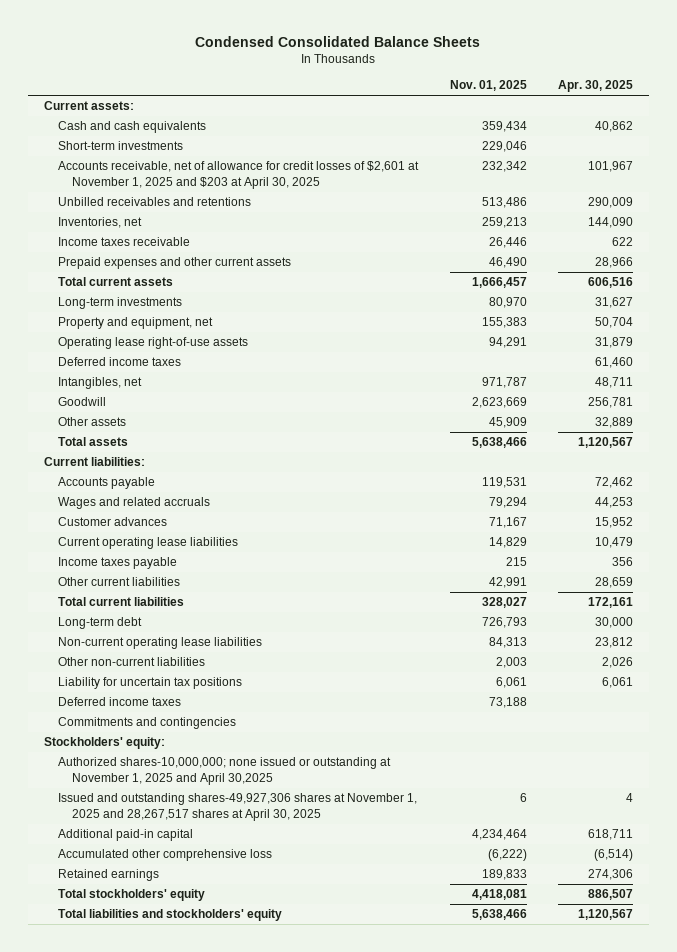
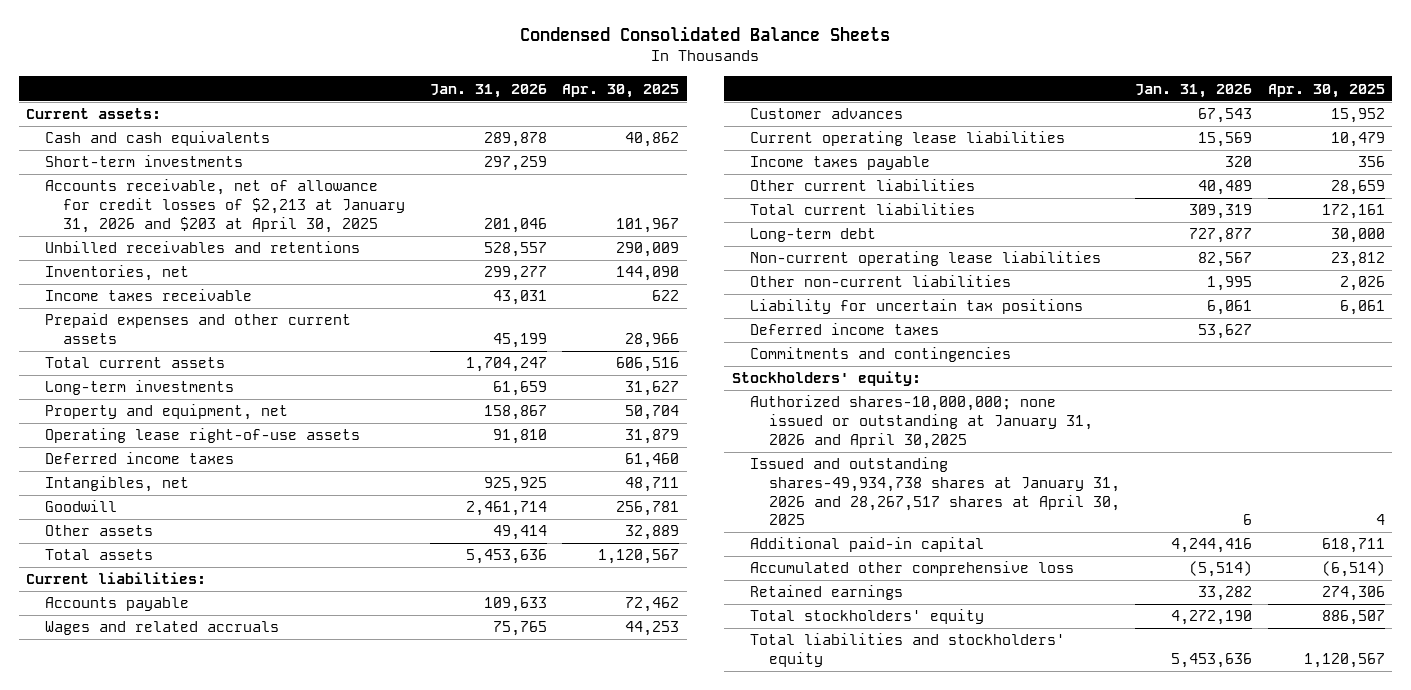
- | Nov. 01, 2025 | Apr. 30, 2025
+ | Jan. 31, 2026 | Apr. 30, 2025
- Accounts receivable, net of allowance for credit losses of $2,601 at November 1, 2025 and $203 at April 30, 2025 | 232,342 | 101,967
+ Accounts receivable, net of allowance for credit losses of $2,213 at January 31, 2026 and $203 at April 30, 2025 | 201,046 | 101,967
- Authorized shares-10,000,000; none issued or outstanding at November 1, 2025 and April 30,2025
- Issued and outstanding shares-49,927,306 shares at November 1, 2025 and 28,267,517 shares at April 30, 2025 | 6 | 4
+ Authorized shares-10,000,000; none issued or outstanding at January 31, 2026 and April 30,2025
+ Issued and outstanding shares-49,934,738 shares at January 31, 2026 and 28,267,517 shares at April 30, 2025 | 6 | 4

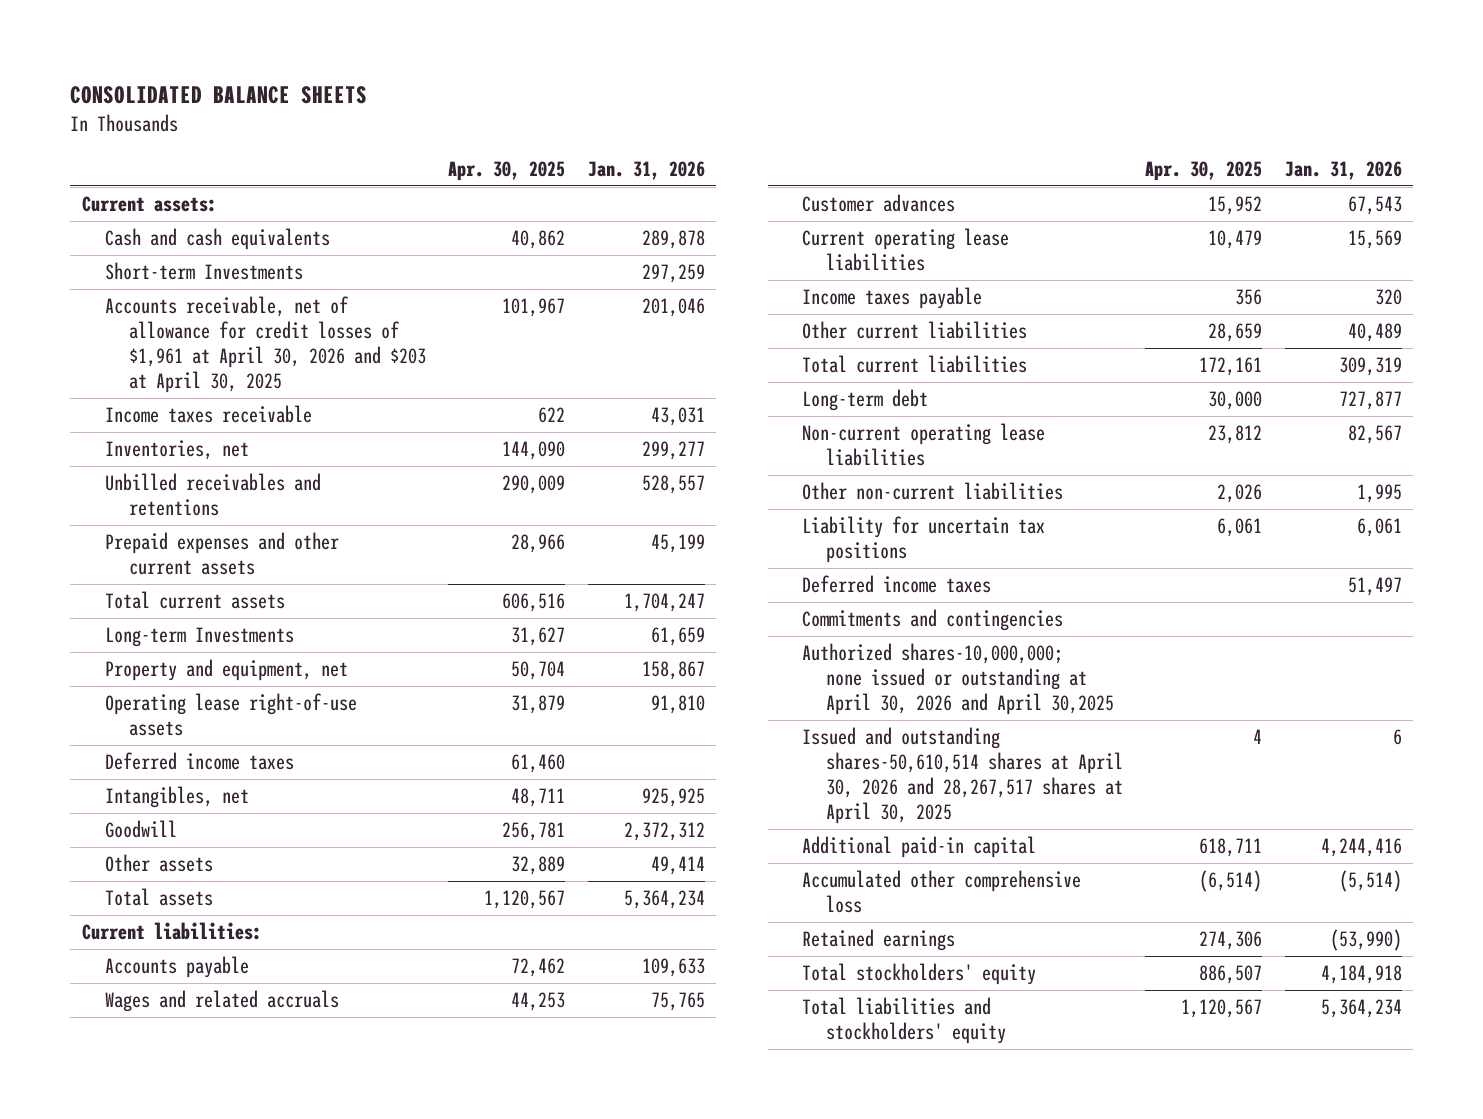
- Condensed Consolidated Balance Sheets
+ CONSOLIDATED BALANCE SHEETS
- | Jan. 31, 2026 | Apr. 30, 2025
+ | Apr. 30, 2025 | Jan. 31, 2026
- Short-term investments | 297,259 |
- Accounts receivable, net of allowance for credit losses of $2,213 at January 31, 2026 and $203 at April 30, 2025 | 201,046 | 101,967
+ Short-term Investments | | 297,259
+ Accounts receivable, net of allowance for credit losses of $1,961 at April 30, 2026 and $203 at April 30, 2025 | 101,967 | 201,046
moved down: Inventories, net | 144,090 | 299,277
moved down: Unbilled receivables and retentions | 290,009 | 528,557
- Long-term investments | 61,659 | 31,627
+ Long-term Investments | 31,627 | 61,659
- Goodwill | 2,461,714 | 256,781
+ Goodwill | 256,781 | 2,372,312
- Total assets | 5,453,636 | 1,120,567
+ Total assets | 1,120,567 | 5,364,234
- Deferred income taxes | 53,627 |
+ Deferred income taxes | | 51,497
- Stockholders' equity:
- Authorized shares-10,000,000; none issued or outstanding at January 31, 2026 and April 30,2025
- Issued and outstanding shares-49,934,738 shares at January 31, 2026 and 28,267,517 shares at April 30, 2025 | 6 | 4
+ Authorized shares-10,000,000; none issued or outstanding at April 30, 2026 and April 30,2025
+ Issued and outstanding shares-50,610,514 shares at April 30, 2026 and 28,267,517 shares at April 30, 2025 | 4 | 6
- Retained earnings | 33,282 | 274,306
- Total stockholders' equity | 4,272,190 | 886,507
- Total liabilities and stockholders' equity | 5,453,636 | 1,120,567
+ Retained earnings | 274,306 | (53,990)
+ Total stockholders' equity | 886,507 | 4,184,918
+ Total liabilities and stockholders' equity | 1,120,567 | 5,364,234

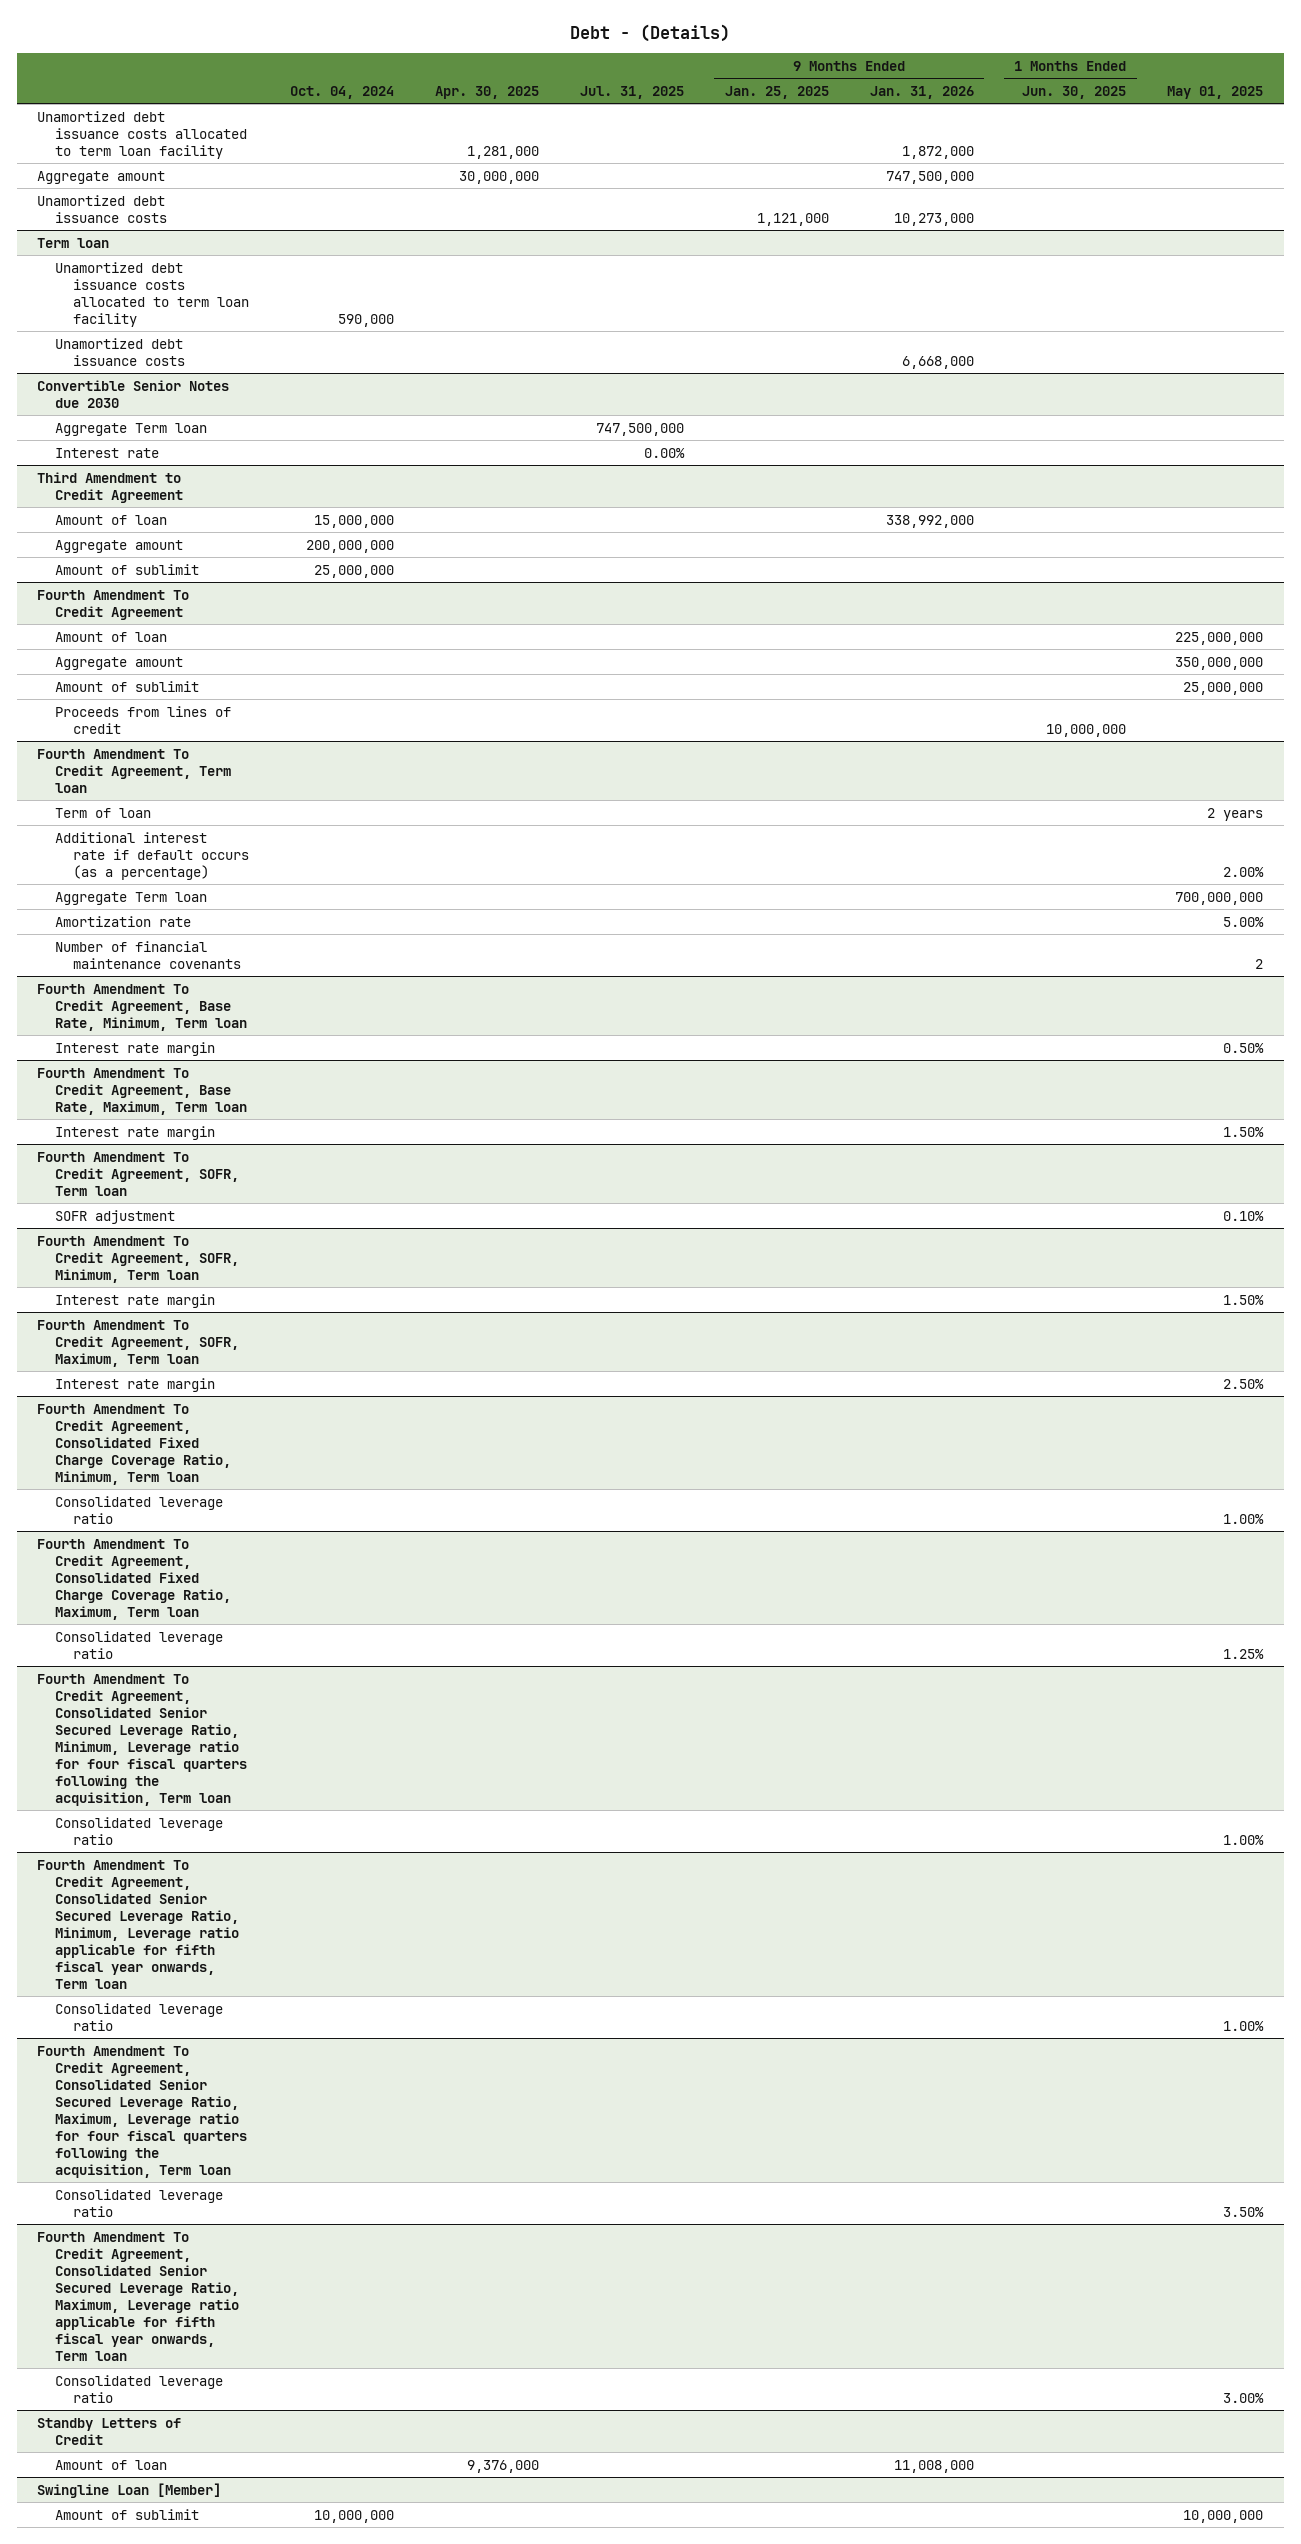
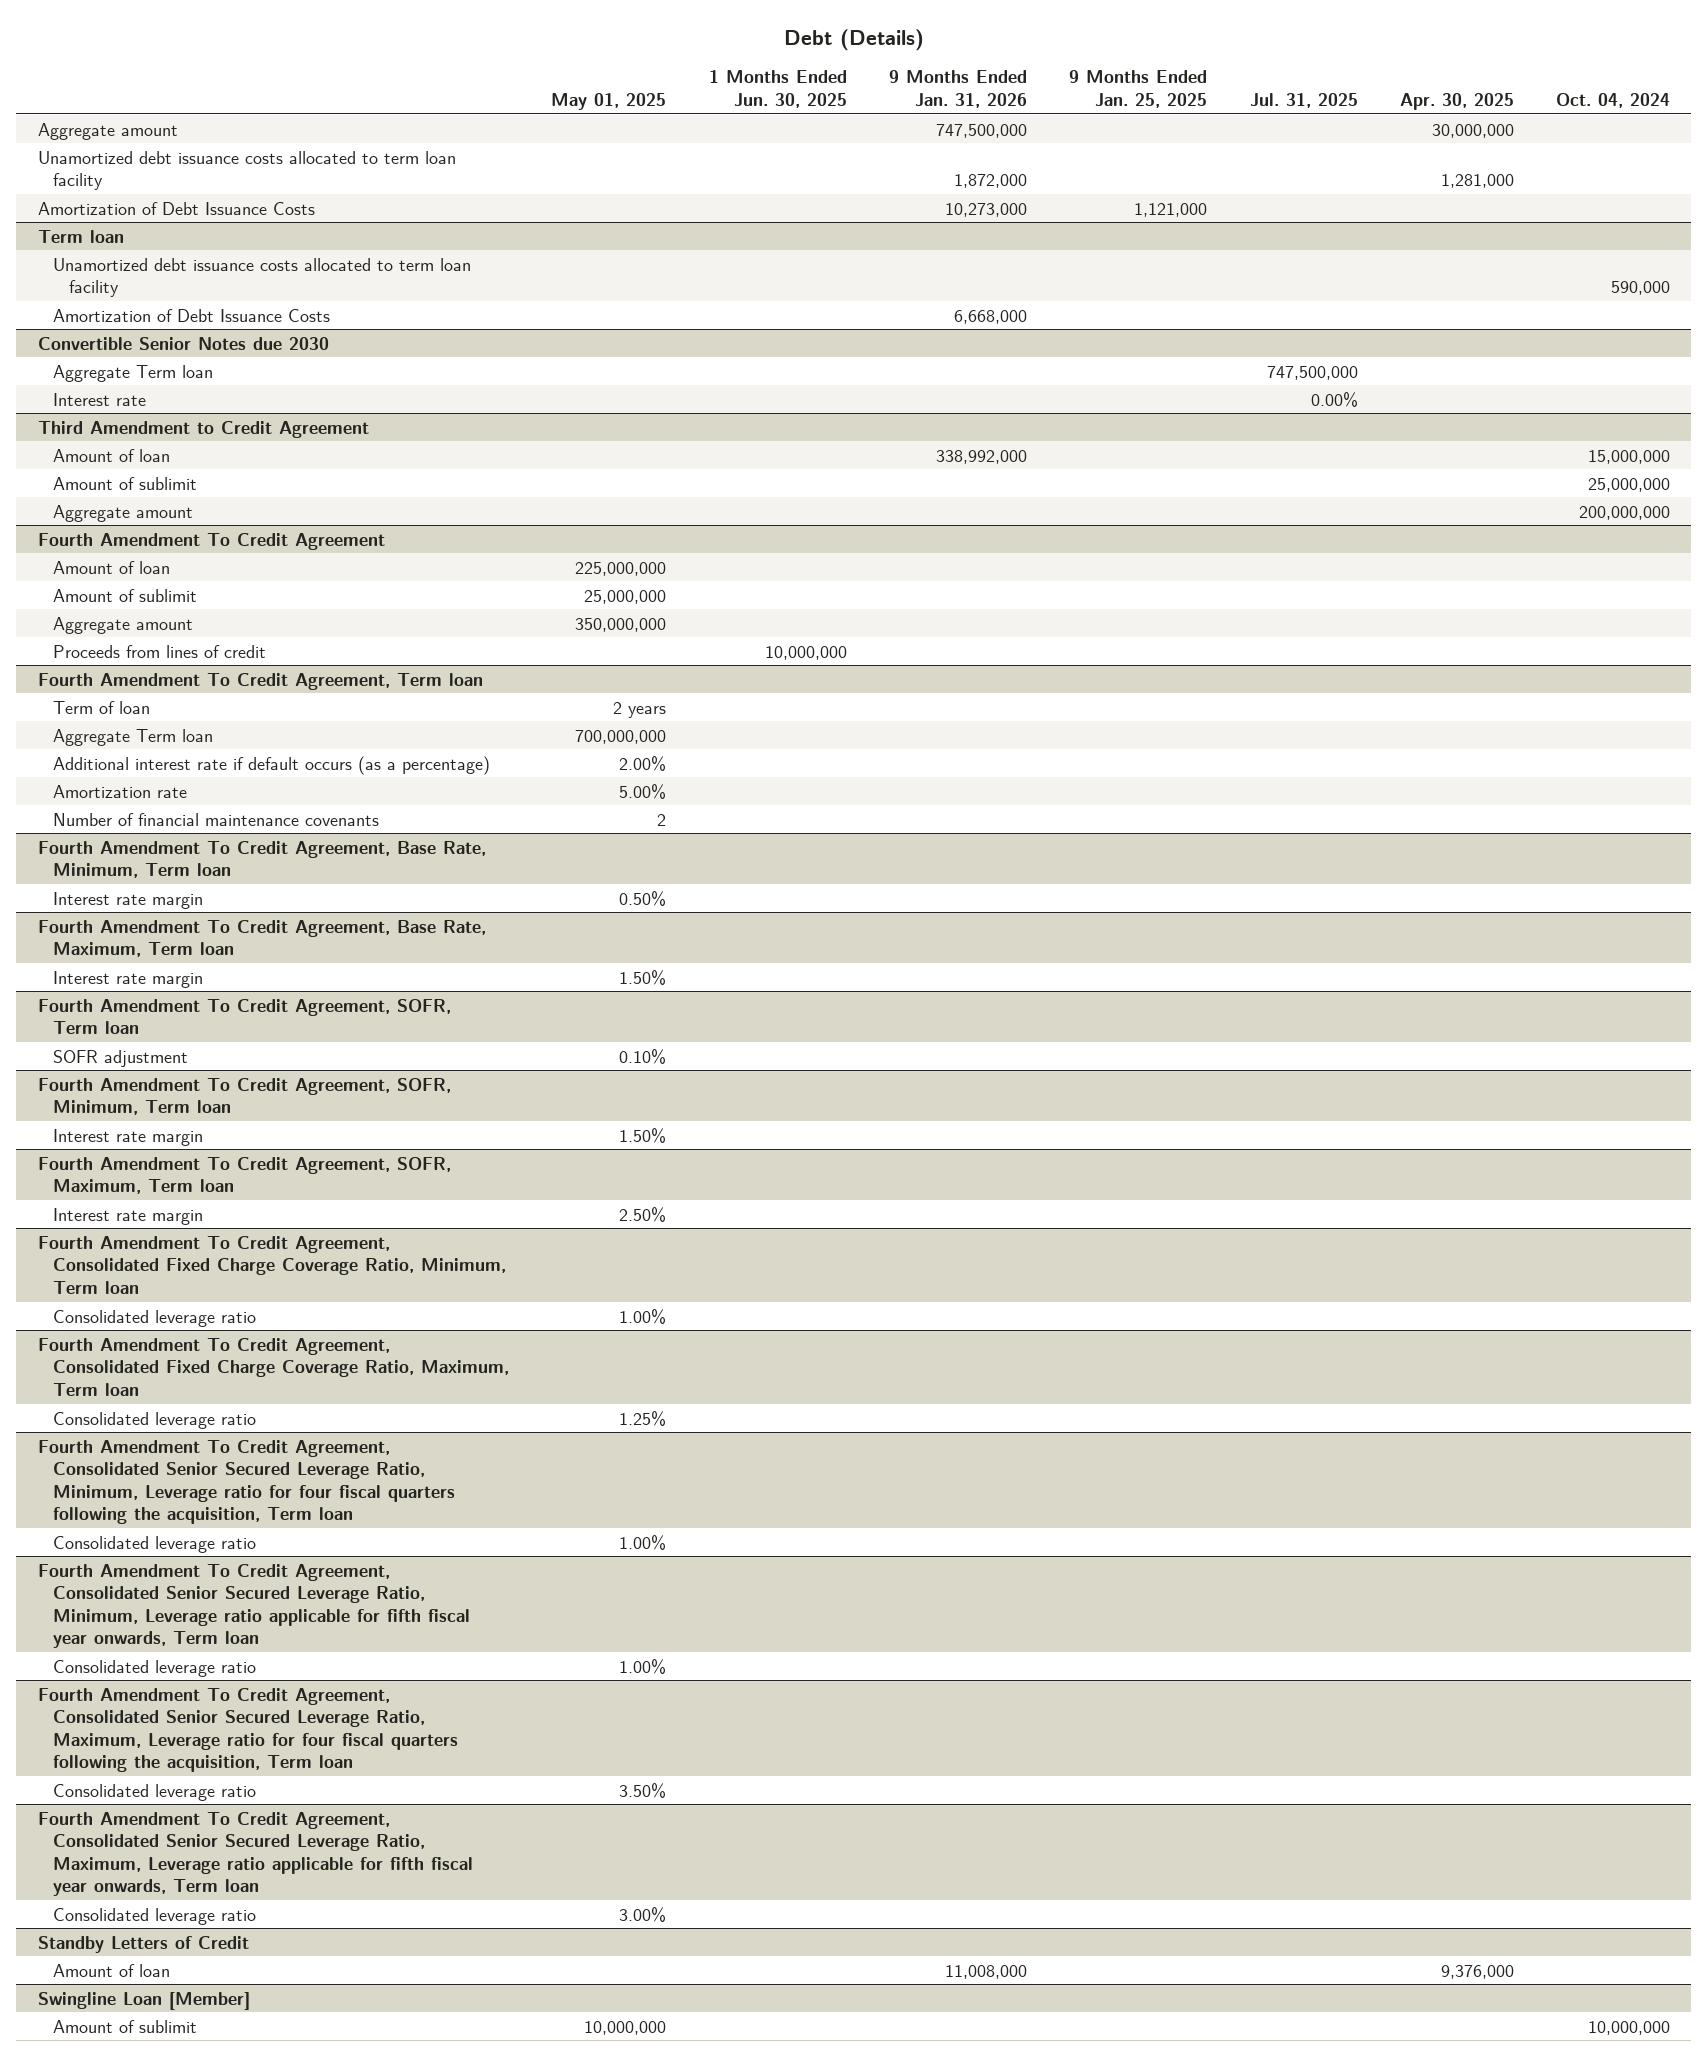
- Debt - (Details)
+ Debt (Details)
- | Oct. 04, 2024 | Apr. 30, 2025 | Jul. 31, 2025 | 9 Months Ended Jan. 25, 2025 | 9 Months Ended Jan. 31, 2026 | 1 Months Ended Jun. 30, 2025 | May 01, 2025
+ | May 01, 2025 | 1 Months Ended Jun. 30, 2025 | 9 Months Ended Jan. 31, 2026 | 9 Months Ended Jan. 25, 2025 | Jul. 31, 2025 | Apr. 30, 2025 | Oct. 04, 2024
- Unamortized debt issuance costs | | | | 1,121,000 | 10,273,000 | |
moved down: Unamortized debt issuance costs allocated to term loan facility | | | 1,872,000 | | | 1,281,000 |
+ Amortization of Debt Issuance Costs | | | 10,273,000 | 1,121,000 | | |
@ Term loan
- Unamortized debt issuance costs | | | | | 6,668,000 | |
+ Amortization of Debt Issuance Costs | | | 6,668,000 | | | |
@ Third Amendment to Credit Agreement
moved down: Aggregate amount | | | | | | | 200,000,000
@ Fourth Amendment To Credit Agreement
moved down: Aggregate amount | 350,000,000 | | | | | |
@ Fourth Amendment To Credit Agreement, Term loan
moved down: Additional interest rate if default occurs (as a percentage) | 2.00% | | | | | |

